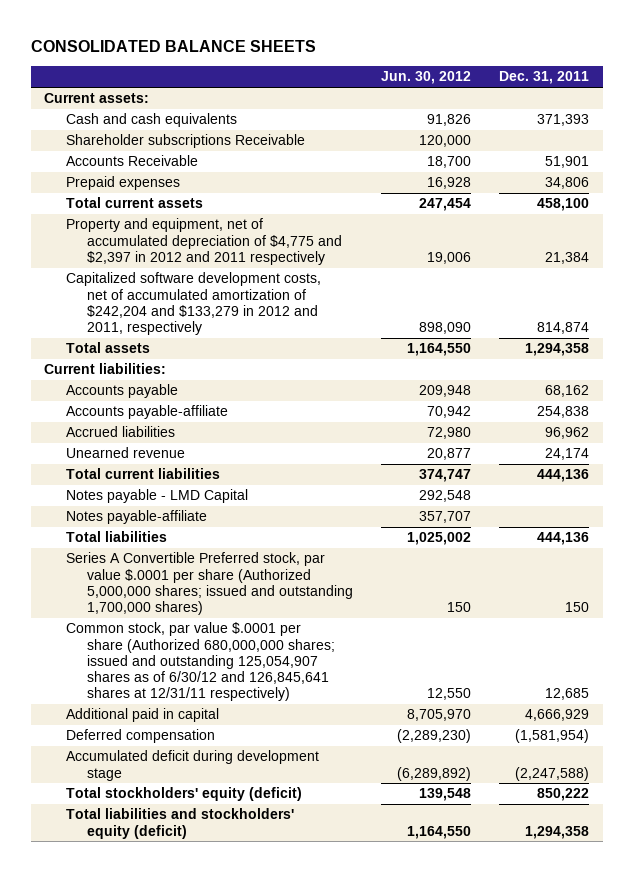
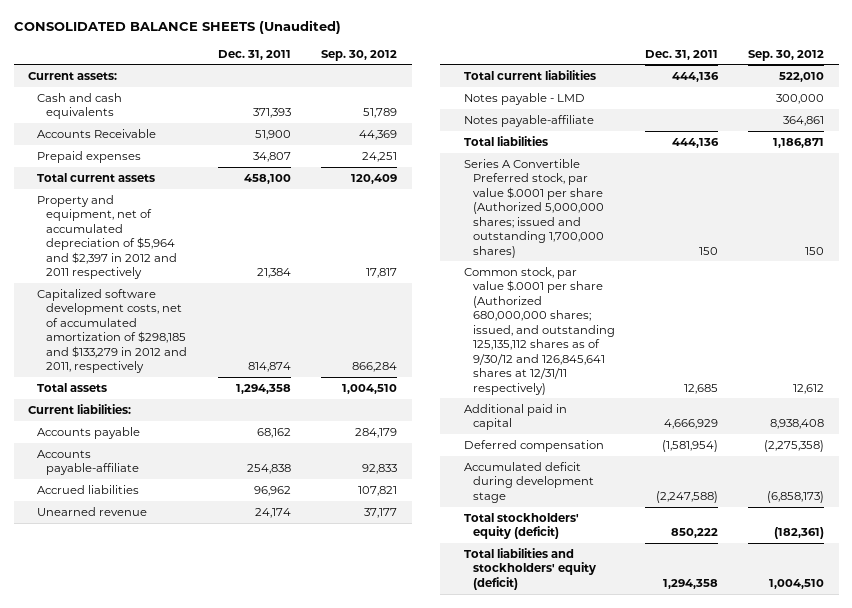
- CONSOLIDATED BALANCE SHEETS
+ CONSOLIDATED BALANCE SHEETS (Unaudited)
- | Jun. 30, 2012 | Dec. 31, 2011
+ | Dec. 31, 2011 | Sep. 30, 2012
- Shareholder subscriptions Receivable | 120,000 |
- Accounts Receivable | 18,700 | 51,901
- Prepaid expenses | 16,928 | 34,806
+ Accounts Receivable | 51,900 | 44,369
+ Prepaid expenses | 34,807 | 24,251
- Property and equipment, net of accumulated depreciation of $4,775 and $2,397 in 2012 and 2011 respectively | 19,006 | 21,384
- Capitalized software development costs, net of accumulated amortization of $242,204 and $133,279 in 2012 and 2011, respectively | 898,090 | 814,874
+ Property and equipment, net of accumulated depreciation of $5,964 and $2,397 in 2012 and 2011 respectively | 21,384 | 17,817
+ Capitalized software development costs, net of accumulated amortization of $298,185 and $133,279 in 2012 and 2011, respectively | 814,874 | 866,284
- Notes payable - LMD Capital | 292,548 |
+ Notes payable - LMD | | 300,000
- Common stock, par value $.0001 per share (Authorized 680,000,000 shares; issued and outstanding 125,054,907 shares as of 6/30/12 and 126,845,641 shares at 12/31/11 respectively) | 12,550 | 12,685
+ Common stock, par value $.0001 per share (Authorized 680,000,000 shares; issued, and outstanding 125,135,112 shares as of 9/30/12 and 126,845,641 shares at 12/31/11 respectively) | 12,685 | 12,612

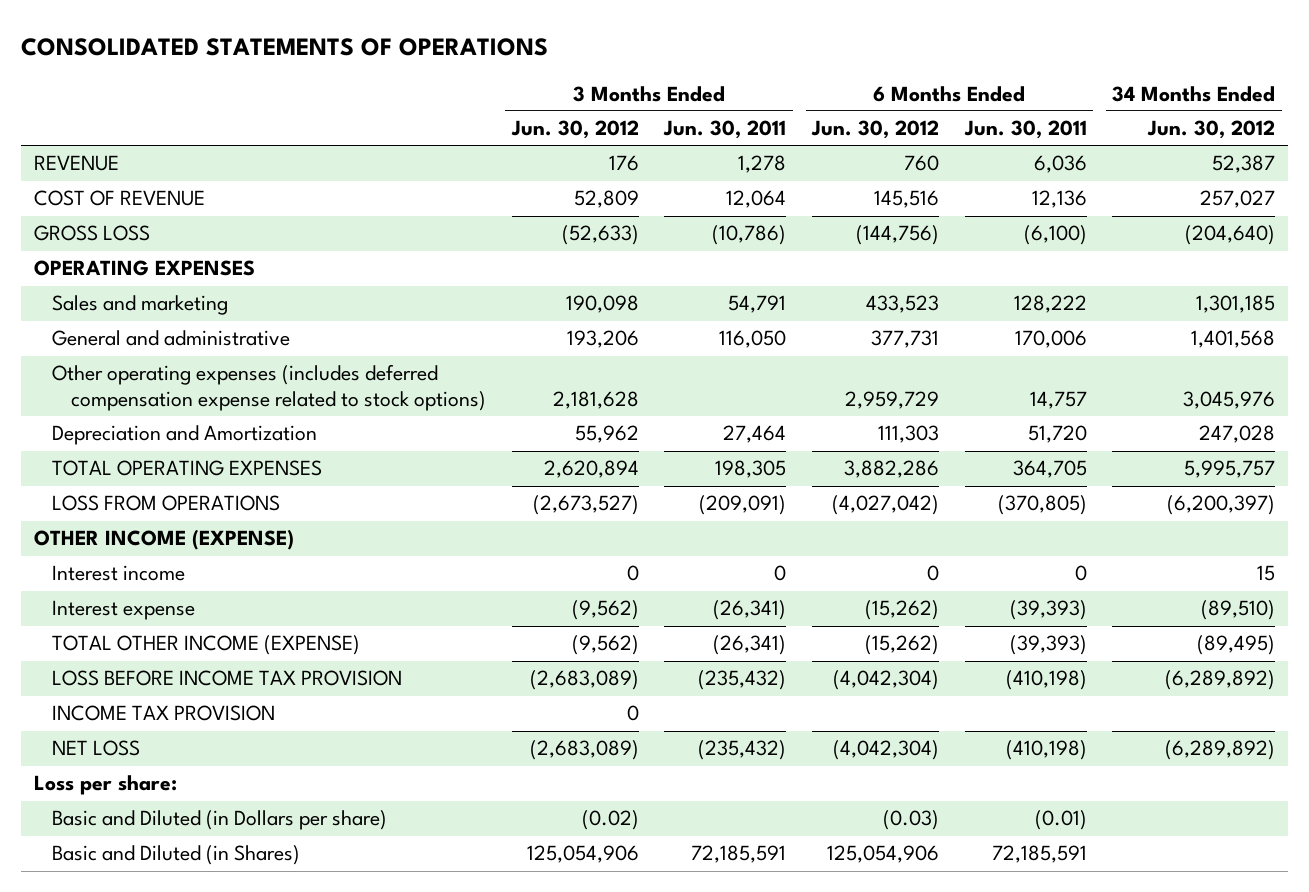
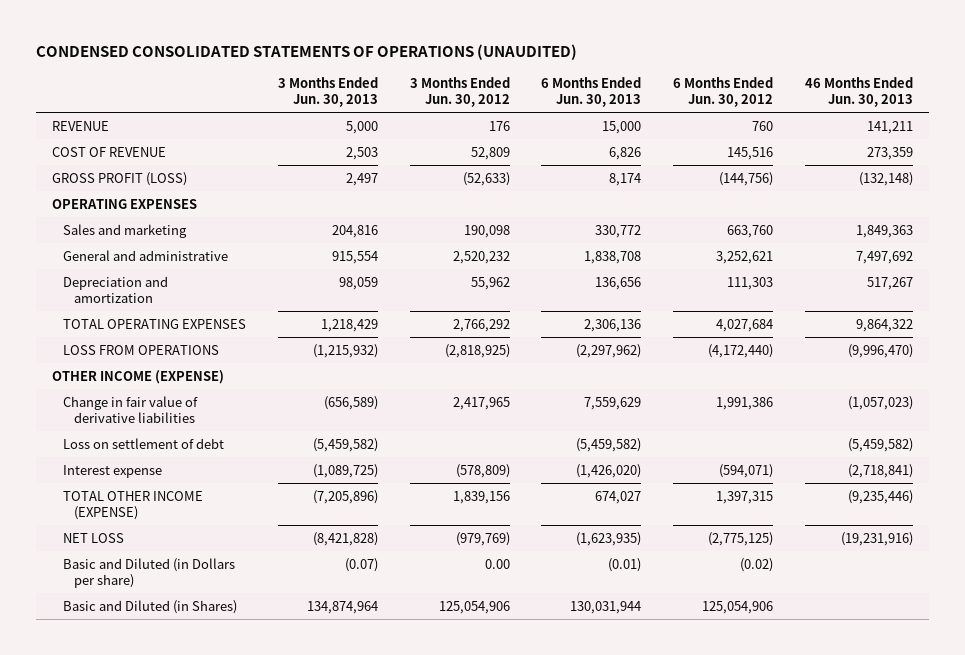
- CONSOLIDATED STATEMENTS OF OPERATIONS
+ CONDENSED CONSOLIDATED STATEMENTS OF OPERATIONS (UNAUDITED)
- | 3 Months Ended Jun. 30, 2012 | 3 Months Ended Jun. 30, 2011 | 6 Months Ended Jun. 30, 2012 | 6 Months Ended Jun. 30, 2011 | 34 Months Ended Jun. 30, 2012
+ | 3 Months Ended Jun. 30, 2013 | 3 Months Ended Jun. 30, 2012 | 6 Months Ended Jun. 30, 2013 | 6 Months Ended Jun. 30, 2012 | 46 Months Ended Jun. 30, 2013
- GROSS LOSS | (52,633) | (10,786) | (144,756) | (6,100) | (204,640)
+ GROSS PROFIT (LOSS) | 2,497 | (52,633) | 8,174 | (144,756) | (132,148)
- Sales and marketing | 190,098 | 54,791 | 433,523 | 128,222 | 1,301,185
- General and administrative | 193,206 | 116,050 | 377,731 | 170,006 | 1,401,568
- Other operating expenses (includes deferred compensation expense related to stock options) | 2,181,628 | | 2,959,729 | 14,757 | 3,045,976
- Depreciation and Amortization | 55,962 | 27,464 | 111,303 | 51,720 | 247,028
- TOTAL OPERATING EXPENSES | 2,620,894 | 198,305 | 3,882,286 | 364,705 | 5,995,757
- LOSS FROM OPERATIONS | (2,673,527) | (209,091) | (4,027,042) | (370,805) | (6,200,397)
+ Sales and marketing | 204,816 | 190,098 | 330,772 | 663,760 | 1,849,363
+ General and administrative | 915,554 | 2,520,232 | 1,838,708 | 3,252,621 | 7,497,692
+ Depreciation and amortization | 98,059 | 55,962 | 136,656 | 111,303 | 517,267
+ TOTAL OPERATING EXPENSES | 1,218,429 | 2,766,292 | 2,306,136 | 4,027,684 | 9,864,322
+ LOSS FROM OPERATIONS | (1,215,932) | (2,818,925) | (2,297,962) | (4,172,440) | (9,996,470)
- Interest income | 0 | 0 | 0 | 0 | 15
- Interest expense | (9,562) | (26,341) | (15,262) | (39,393) | (89,510)
- TOTAL OTHER INCOME (EXPENSE) | (9,562) | (26,341) | (15,262) | (39,393) | (89,495)
- LOSS BEFORE INCOME TAX PROVISION | (2,683,089) | (235,432) | (4,042,304) | (410,198) | (6,289,892)
- INCOME TAX PROVISION | 0 | | | |
- NET LOSS | (2,683,089) | (235,432) | (4,042,304) | (410,198) | (6,289,892)
- Loss per share:
- Basic and Diluted (in Dollars per share) | (0.02) | | (0.03) | (0.01) |
+ Change in fair value of derivative liabilities | (656,589) | 2,417,965 | 7,559,629 | 1,991,386 | (1,057,023)
+ Loss on settlement of debt | (5,459,582) | | (5,459,582) | | (5,459,582)
+ Interest expense | (1,089,725) | (578,809) | (1,426,020) | (594,071) | (2,718,841)
+ TOTAL OTHER INCOME (EXPENSE) | (7,205,896) | 1,839,156 | 674,027 | 1,397,315 | (9,235,446)
+ NET LOSS | (8,421,828) | (979,769) | (1,623,935) | (2,775,125) | (19,231,916)
+ Basic and Diluted (in Dollars per share) | (0.07) | 0.00 | (0.01) | (0.02) |

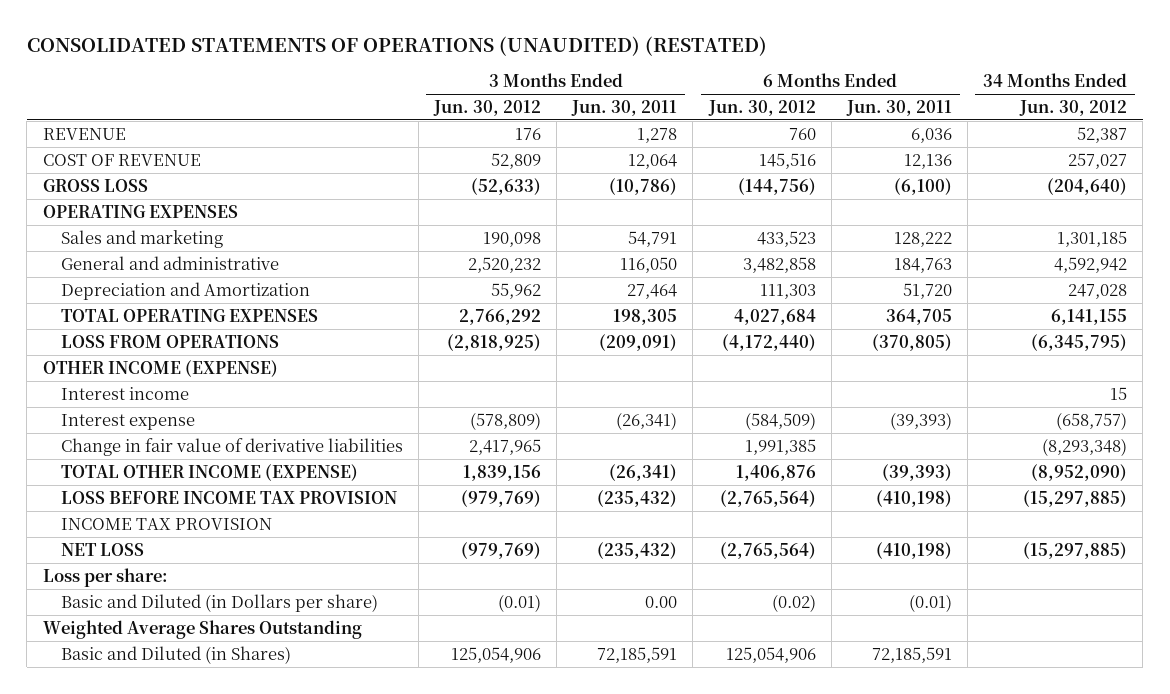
- CONDENSED CONSOLIDATED STATEMENTS OF OPERATIONS (UNAUDITED)
+ CONSOLIDATED STATEMENTS OF OPERATIONS (UNAUDITED) (RESTATED)
- | 3 Months Ended Jun. 30, 2013 | 3 Months Ended Jun. 30, 2012 | 6 Months Ended Jun. 30, 2013 | 6 Months Ended Jun. 30, 2012 | 46 Months Ended Jun. 30, 2013
+ | 3 Months Ended Jun. 30, 2012 | 3 Months Ended Jun. 30, 2011 | 6 Months Ended Jun. 30, 2012 | 6 Months Ended Jun. 30, 2011 | 34 Months Ended Jun. 30, 2012
- GROSS PROFIT (LOSS) | 2,497 | (52,633) | 8,174 | (144,756) | (132,148)
+ GROSS LOSS | (52,633) | (10,786) | (144,756) | (6,100) | (204,640)
- Sales and marketing | 204,816 | 190,098 | 330,772 | 663,760 | 1,849,363
- General and administrative | 915,554 | 2,520,232 | 1,838,708 | 3,252,621 | 7,497,692
- Depreciation and amortization | 98,059 | 55,962 | 136,656 | 111,303 | 517,267
+ Sales and marketing | 190,098 | 54,791 | 433,523 | 128,222 | 1,301,185
+ General and administrative | 2,520,232 | 116,050 | 3,482,858 | 184,763 | 4,592,942
+ Depreciation and Amortization | 55,962 | 27,464 | 111,303 | 51,720 | 247,028
- Change in fair value of derivative liabilities | (656,589) | 2,417,965 | 7,559,629 | 1,991,386 | (1,057,023)
- Loss on settlement of debt | (5,459,582) | | (5,459,582) | | (5,459,582)
- Interest expense | (1,089,725) | (578,809) | (1,426,020) | (594,071) | (2,718,841)
- TOTAL OTHER INCOME (EXPENSE) | (7,205,896) | 1,839,156 | 674,027 | 1,397,315 | (9,235,446)
- NET LOSS | (8,421,828) | (979,769) | (1,623,935) | (2,775,125) | (19,231,916)
- Basic and Diluted (in Dollars per share) | (0.07) | 0.00 | (0.01) | (0.02) |
+ Interest income | | | | | 15
+ Interest expense | (578,809) | (26,341) | (584,509) | (39,393) | (658,757)
+ Change in fair value of derivative liabilities | 2,417,965 | | 1,991,385 | | (8,293,348)
+ TOTAL OTHER INCOME (EXPENSE) | 1,839,156 | (26,341) | 1,406,876 | (39,393) | (8,952,090)
+ LOSS BEFORE INCOME TAX PROVISION | (979,769) | (235,432) | (2,765,564) | (410,198) | (15,297,885)
+ INCOME TAX PROVISION
+ NET LOSS | (979,769) | (235,432) | (2,765,564) | (410,198) | (15,297,885)
+ Loss per share:
+ Basic and Diluted (in Dollars per share) | (0.01) | 0.00 | (0.02) | (0.01) |
+ Weighted Average Shares Outstanding

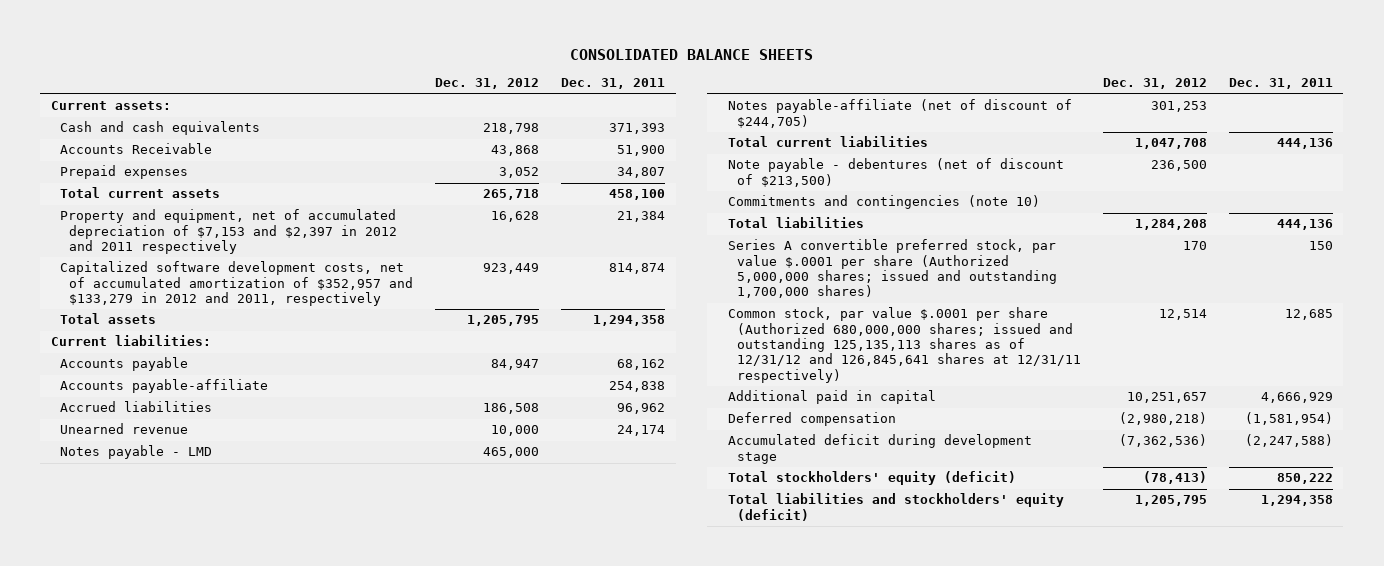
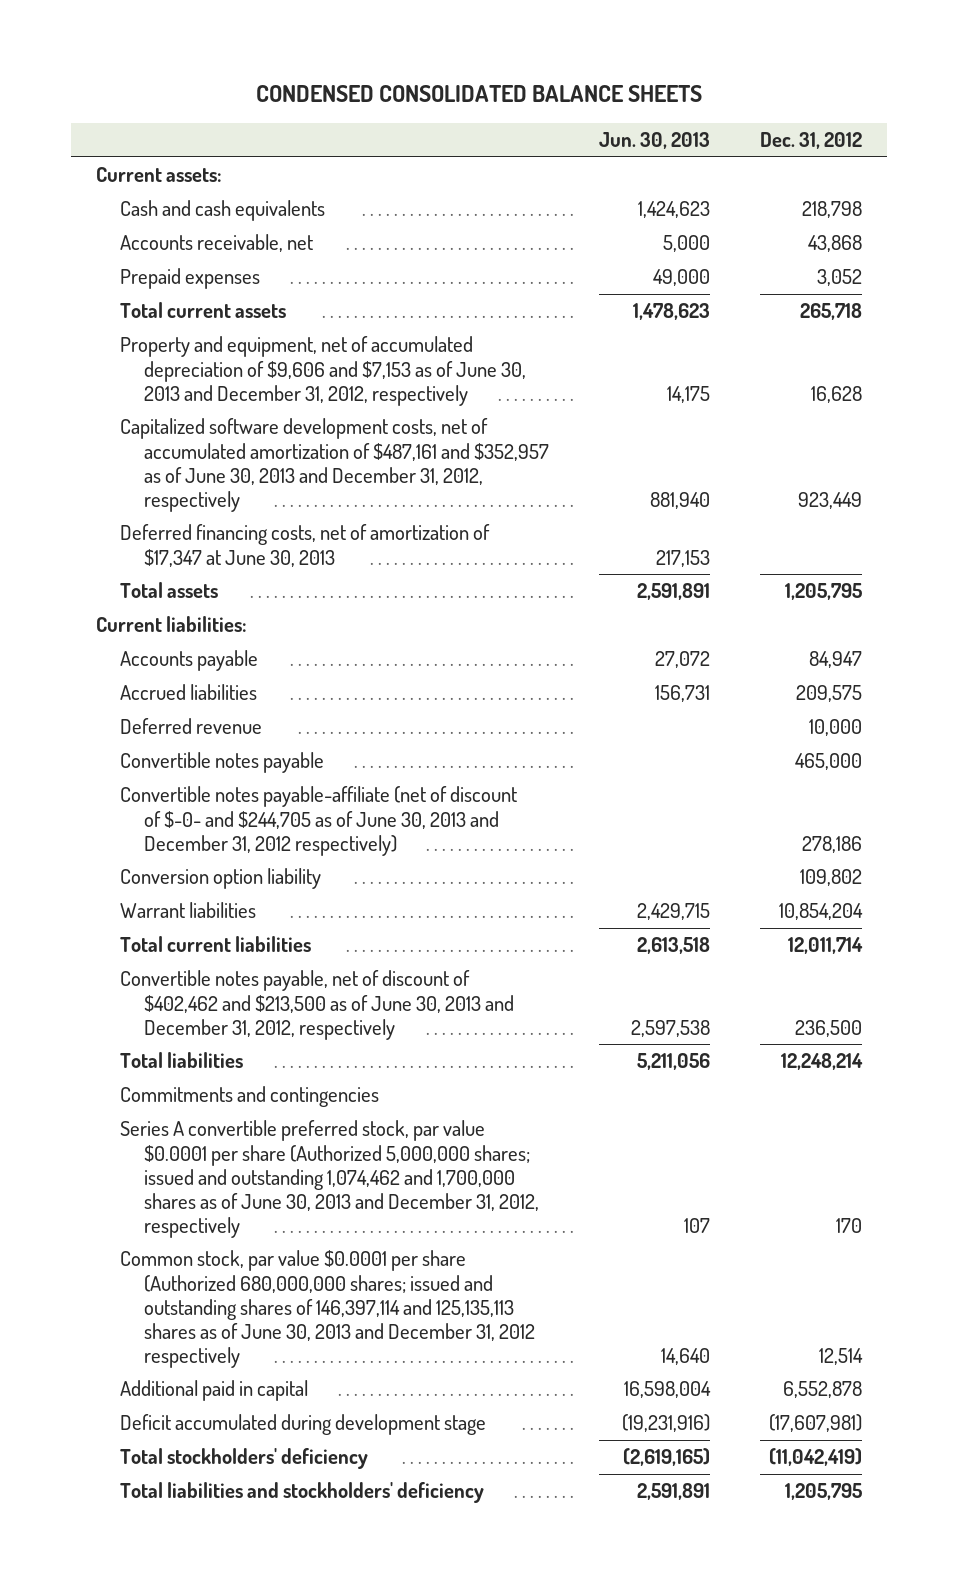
- CONSOLIDATED BALANCE SHEETS
+ CONDENSED CONSOLIDATED BALANCE SHEETS
- | Dec. 31, 2012 | Dec. 31, 2011
+ | Jun. 30, 2013 | Dec. 31, 2012
- Accounts Receivable | 43,868 | 51,900
+ Accounts receivable, net | 5,000 | 43,868
- Property and equipment, net of accumulated depreciation of $7,153 and $2,397 in 2012 and 2011 respectively | 16,628 | 21,384
- Capitalized software development costs, net of accumulated amortization of $352,957 and $133,279 in 2012 and 2011, respectively | 923,449 | 814,874
+ Property and equipment, net of accumulated depreciation of $9,606 and $7,153 as of June 30, 2013 and December 31, 2012, respectively | 14,175 | 16,628
+ Capitalized software development costs, net of accumulated amortization of $487,161 and $352,957 as of June 30, 2013 and December 31, 2012, respectively | 881,940 | 923,449
+ Deferred financing costs, net of amortization of $17,347 at June 30, 2013 | 217,153 |
- Accounts payable-affiliate | | 254,838
- Accrued liabilities | 186,508 | 96,962
- Unearned revenue | 10,000 | 24,174
- Notes payable - LMD | 465,000 |
- Notes payable-affiliate (net of discount of $244,705) | 301,253 |
- Total current liabilities | 1,047,708 | 444,136
- Note payable - debentures (net of discount of $213,500) | 236,500 |
- Commitments and contingencies (note 10)
- Total liabilities | 1,284,208 | 444,136
- Series A convertible preferred stock, par value $.0001 per share (Authorized 5,000,000 shares; issued and outstanding 1,700,000 shares) | 170 | 150
- Common stock, par value $.0001 per share (Authorized 680,000,000 shares; issued and outstanding 125,135,113 shares as of 12/31/12 and 126,845,641 shares at 12/31/11 respectively) | 12,514 | 12,685
- Additional paid in capital | 10,251,657 | 4,666,929
- Deferred compensation | (2,980,218) | (1,581,954)
- Accumulated deficit during development stage | (7,362,536) | (2,247,588)
- Total stockholders' equity (deficit) | (78,413) | 850,222
- Total liabilities and stockholders' equity (deficit) | 1,205,795 | 1,294,358
+ Accrued liabilities | 156,731 | 209,575
+ Deferred revenue | | 10,000
+ Convertible notes payable | | 465,000
+ Convertible notes payable-affiliate (net of discount of $-0- and $244,705 as of June 30, 2013 and December 31, 2012 respectively) | | 278,186
+ Conversion option liability | | 109,802
+ Warrant liabilities | 2,429,715 | 10,854,204
+ Total current liabilities | 2,613,518 | 12,011,714
+ Convertible notes payable, net of discount of $402,462 and $213,500 as of June 30, 2013 and December 31, 2012, respectively | 2,597,538 | 236,500
+ Total liabilities | 5,211,056 | 12,248,214
+ Commitments and contingencies
+ Series A convertible preferred stock, par value $0.0001 per share (Authorized 5,000,000 shares; issued and outstanding 1,074,462 and 1,700,000 shares as of June 30, 2013 and December 31, 2012, respectively | 107 | 170
+ Common stock, par value $0.0001 per share (Authorized 680,000,000 shares; issued and outstanding shares of 146,397,114 and 125,135,113 shares as of June 30, 2013 and December 31, 2012 respectively | 14,640 | 12,514
+ Additional paid in capital | 16,598,004 | 6,552,878
+ Deficit accumulated during development stage | (19,231,916) | (17,607,981)
+ Total stockholders' deficiency | (2,619,165) | (11,042,419)
+ Total liabilities and stockholders' deficiency | 2,591,891 | 1,205,795

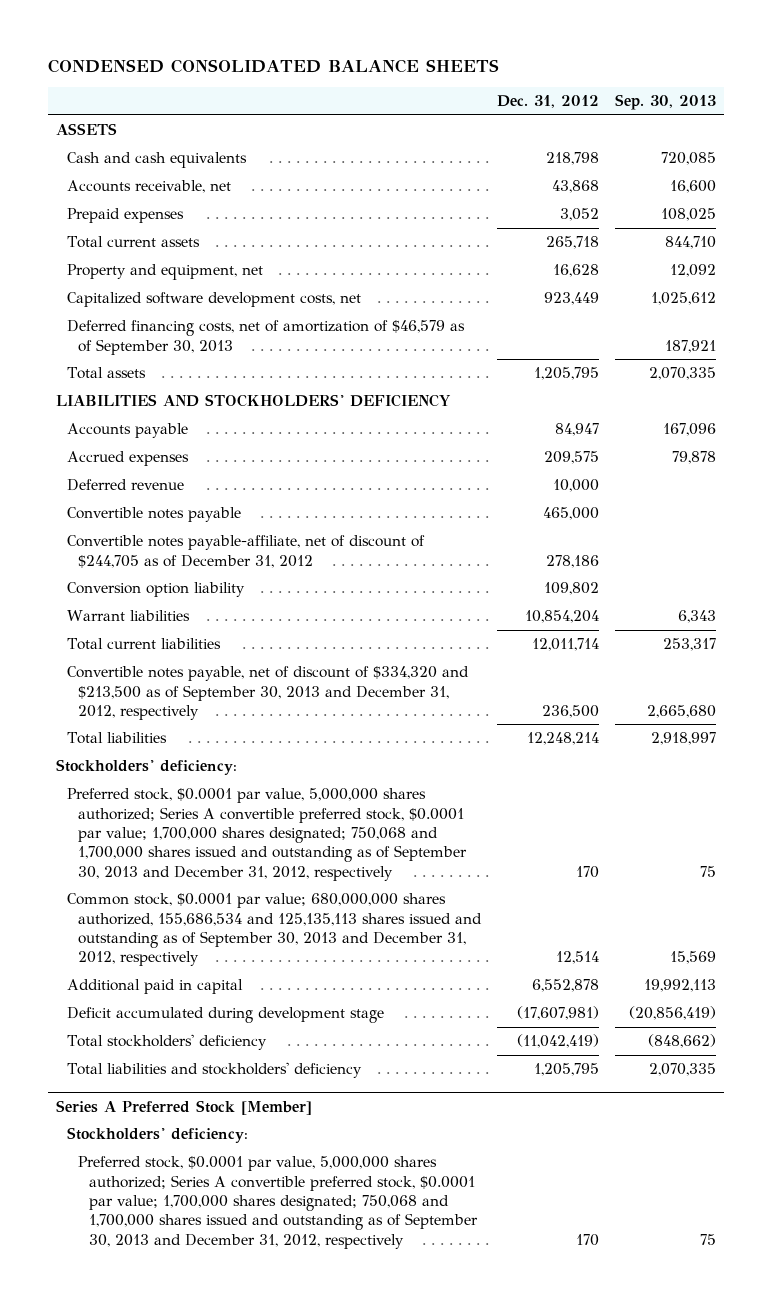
- | Jun. 30, 2013 | Dec. 31, 2012
+ | Dec. 31, 2012 | Sep. 30, 2013
- Current assets:
+ ASSETS
- Property and equipment, net of accumulated depreciation of $9,606 and $7,153 as of June 30, 2013 and December 31, 2012, respectively | 14,175 | 16,628
- Capitalized software development costs, net of accumulated amortization of $487,161 and $352,957 as of June 30, 2013 and December 31, 2012, respectively | 881,940 | 923,449
- Deferred financing costs, net of amortization of $17,347 at June 30, 2013 | 217,153 |
+ Property and equipment, net | 16,628 | 12,092
+ Capitalized software development costs, net | 923,449 | 1,025,612
+ Deferred financing costs, net of amortization of $46,579 as of September 30, 2013 | | 187,921
- Current liabilities:
+ LIABILITIES AND STOCKHOLDERS' DEFICIENCY
- Accrued liabilities | 156,731 | 209,575
+ Accrued expenses | 209,575 | 79,878
- Convertible notes payable-affiliate (net of discount of $-0- and $244,705 as of June 30, 2013 and December 31, 2012 respectively) | | 278,186
+ Convertible notes payable-affiliate, net of discount of $244,705 as of December 31, 2012 | 278,186 |
- Convertible notes payable, net of discount of $402,462 and $213,500 as of June 30, 2013 and December 31, 2012, respectively | 2,597,538 | 236,500
+ Convertible notes payable, net of discount of $334,320 and $213,500 as of September 30, 2013 and December 31, 2012, respectively | 236,500 | 2,665,680
- Commitments and contingencies
- Series A convertible preferred stock, par value $0.0001 per share (Authorized 5,000,000 shares; issued and outstanding 1,074,462 and 1,700,000 shares as of June 30, 2013 and December 31, 2012, respectively | 107 | 170
- Common stock, par value $0.0001 per share (Authorized 680,000,000 shares; issued and outstanding shares of 146,397,114 and 125,135,113 shares as of June 30, 2013 and December 31, 2012 respectively | 14,640 | 12,514
+ Stockholders' deficiency:
+ Preferred stock, $0.0001 par value, 5,000,000 shares authorized; Series A convertible preferred stock, $0.0001 par value; 1,700,000 shares designated; 750,068 and 1,700,000 shares issued and outstanding as of September 30, 2013 and December 31, 2012, respectively | 170 | 75
+ Common stock, $0.0001 par value; 680,000,000 shares authorized, 155,686,534 and 125,135,113 shares issued and outstanding as of September 30, 2013 and December 31, 2012, respectively | 12,514 | 15,569
+ Series A Preferred Stock [Member]
+ Stockholders' deficiency:
+ Preferred stock, $0.0001 par value, 5,000,000 shares authorized; Series A convertible preferred stock, $0.0001 par value; 1,700,000 shares designated; 750,068 and 1,700,000 shares issued and outstanding as of September 30, 2013 and December 31, 2012, respectively | 170 | 75

